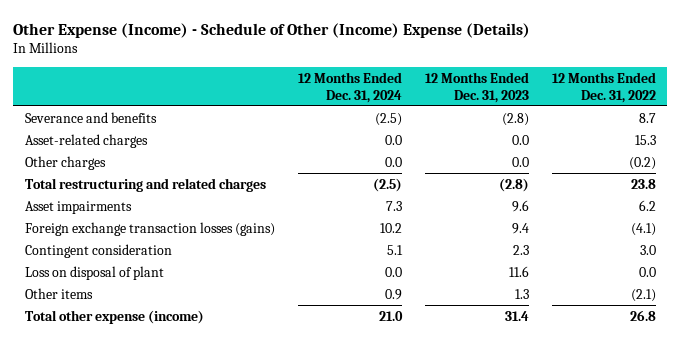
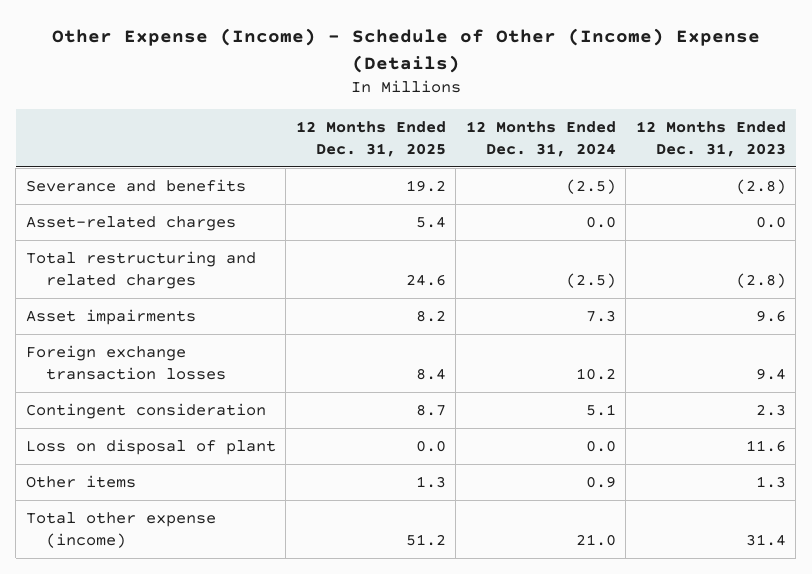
- | 12 Months Ended Dec. 31, 2024 | 12 Months Ended Dec. 31, 2023 | 12 Months Ended Dec. 31, 2022
+ | 12 Months Ended Dec. 31, 2025 | 12 Months Ended Dec. 31, 2024 | 12 Months Ended Dec. 31, 2023
- Other charges | 0.0 | 0.0 | (0.2)
- Foreign exchange transaction losses (gains) | 10.2 | 9.4 | (4.1)
+ Foreign exchange transaction losses | 8.4 | 10.2 | 9.4

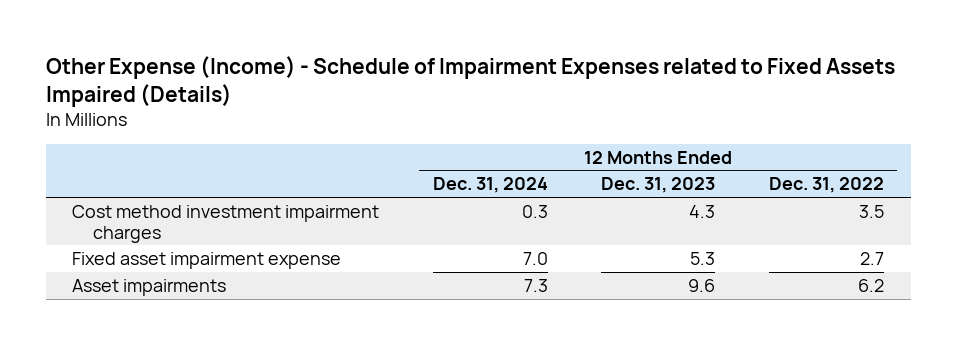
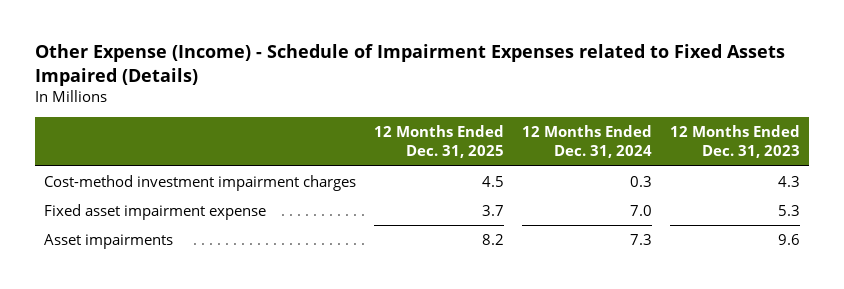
- | 12 Months Ended Dec. 31, 2024 | 12 Months Ended Dec. 31, 2023 | 12 Months Ended Dec. 31, 2022
+ | 12 Months Ended Dec. 31, 2025 | 12 Months Ended Dec. 31, 2024 | 12 Months Ended Dec. 31, 2023
- Cost method investment impairment charges | 0.3 | 4.3 | 3.5
+ Cost-method investment impairment charges | 4.5 | 0.3 | 4.3

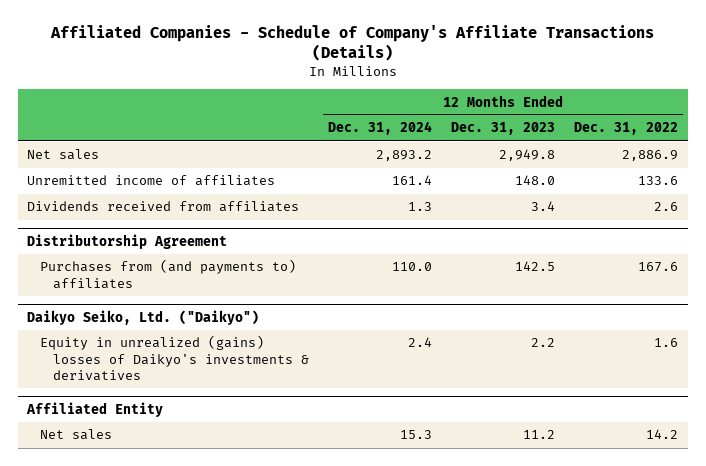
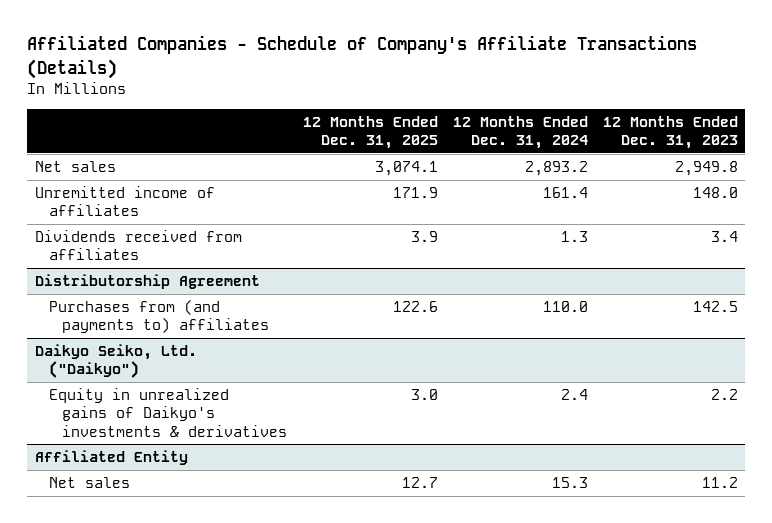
- | 12 Months Ended Dec. 31, 2024 | 12 Months Ended Dec. 31, 2023 | 12 Months Ended Dec. 31, 2022
+ | 12 Months Ended Dec. 31, 2025 | 12 Months Ended Dec. 31, 2024 | 12 Months Ended Dec. 31, 2023
@ Daikyo Seiko, Ltd. ("Daikyo")
- Equity in unrealized (gains) losses of Daikyo's investments & derivatives | 2.4 | 2.2 | 1.6
+ Equity in unrealized gains of Daikyo's investments & derivatives | 3.0 | 2.4 | 2.2

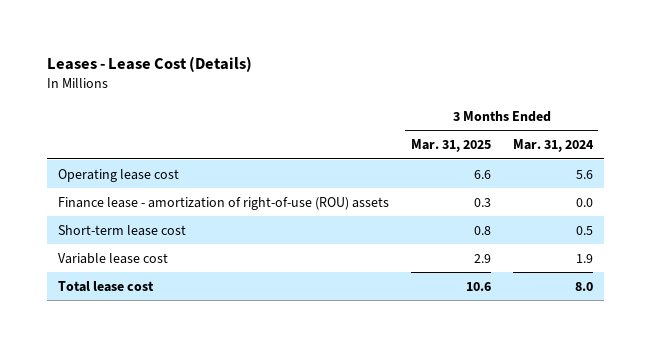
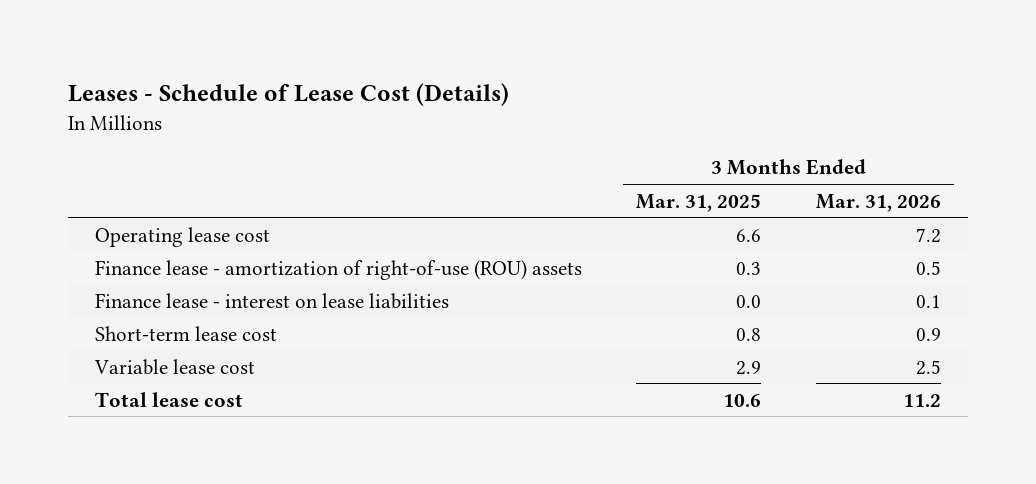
- Leases - Lease Cost (Details)
+ Leases - Schedule of Lease Cost (Details)
- | 3 Months Ended Mar. 31, 2025 | 3 Months Ended Mar. 31, 2024
+ | 3 Months Ended Mar. 31, 2025 | 3 Months Ended Mar. 31, 2026
+ Finance lease - interest on lease liabilities | 0.0 | 0.1

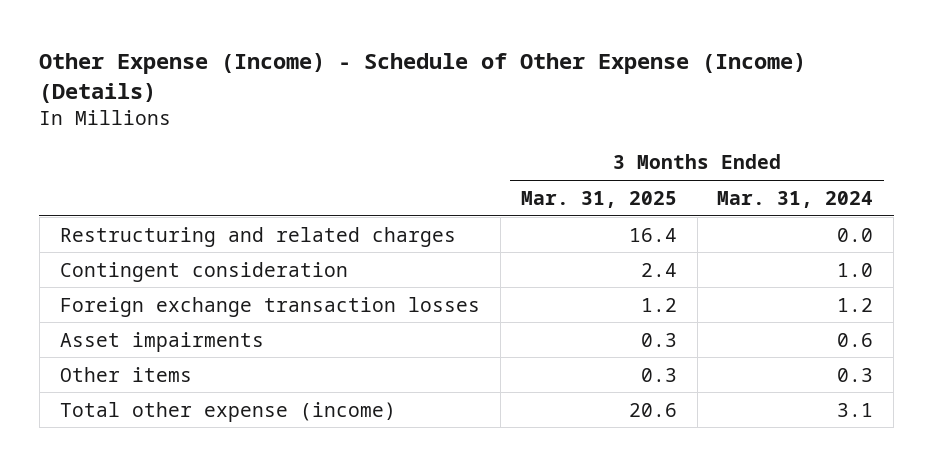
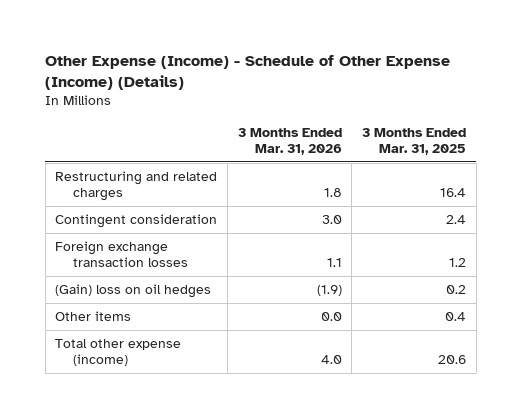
- | 3 Months Ended Mar. 31, 2025 | 3 Months Ended Mar. 31, 2024
+ | 3 Months Ended Mar. 31, 2026 | 3 Months Ended Mar. 31, 2025
- Asset impairments | 0.3 | 0.6
- Other items | 0.3 | 0.3
+ (Gain) loss on oil hedges | (1.9) | 0.2
+ Other items | 0.0 | 0.4

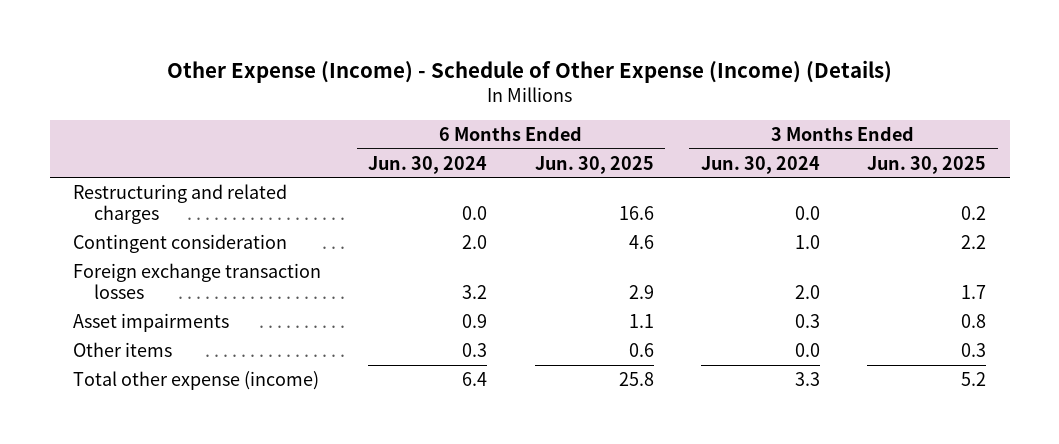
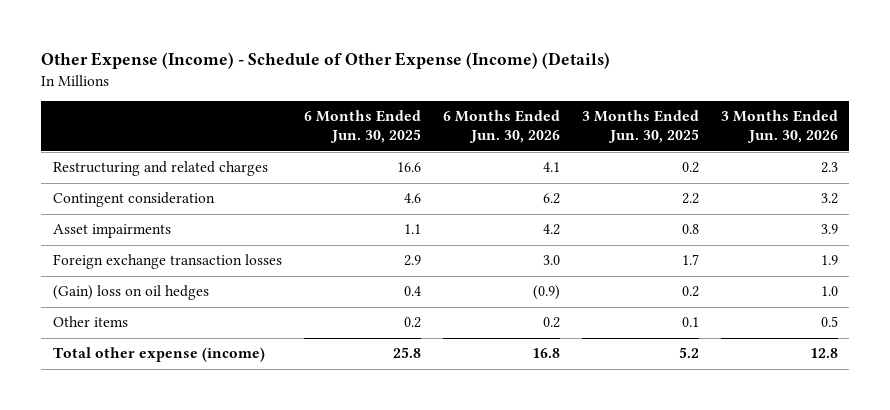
- | 6 Months Ended Jun. 30, 2024 | 6 Months Ended Jun. 30, 2025 | 3 Months Ended Jun. 30, 2024 | 3 Months Ended Jun. 30, 2025
+ | 6 Months Ended Jun. 30, 2025 | 6 Months Ended Jun. 30, 2026 | 3 Months Ended Jun. 30, 2025 | 3 Months Ended Jun. 30, 2026
- Other items | 0.3 | 0.6 | 0.0 | 0.3
moved down: Foreign exchange transaction losses | 2.9 | 3.0 | 1.7 | 1.9
+ (Gain) loss on oil hedges | 0.4 | (0.9) | 0.2 | 1.0
+ Other items | 0.2 | 0.2 | 0.1 | 0.5

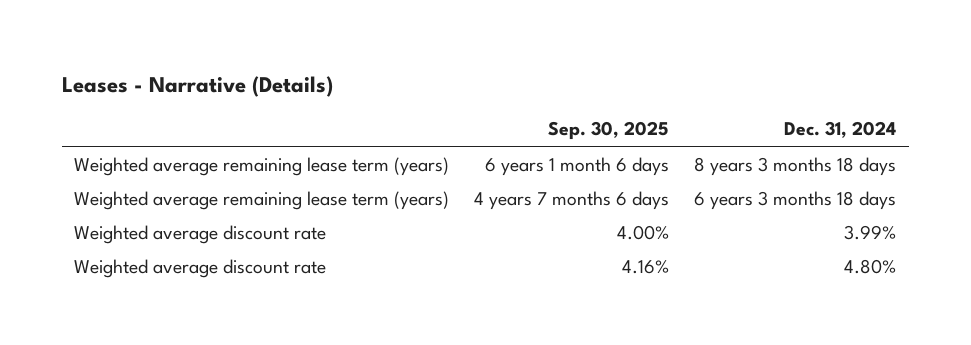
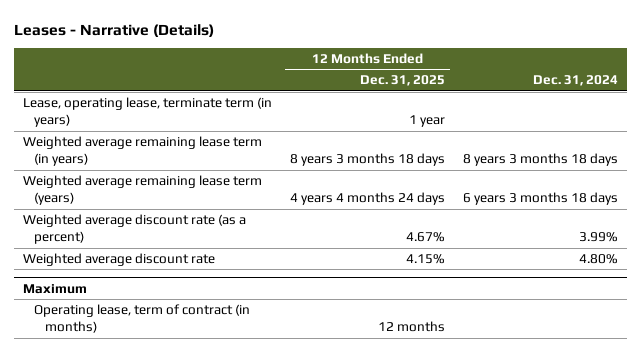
- | Sep. 30, 2025 | Dec. 31, 2024
+ | 12 Months Ended Dec. 31, 2025 | Dec. 31, 2024
- Weighted average remaining lease term (years) | 6 years 1 month 6 days | 8 years 3 months 18 days
+ Lease, operating lease, terminate term (in years) | 1 year |
+ Weighted average remaining lease term (in years) | 8 years 3 months 18 days | 8 years 3 months 18 days
- Weighted average discount rate | 4.00% | 3.99%
+ Weighted average discount rate (as a percent) | 4.67% | 3.99%
+ Maximum
+ Operating lease, term of contract (in months) | 12 months |

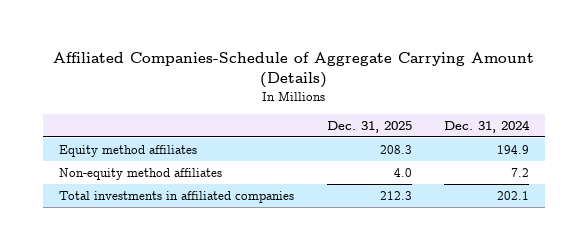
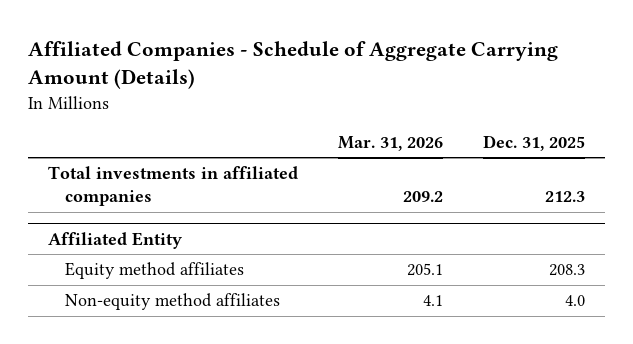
- Affiliated Companies-Schedule of Aggregate Carrying Amount (Details)
+ Affiliated Companies - Schedule of Aggregate Carrying Amount (Details)
- | Dec. 31, 2025 | Dec. 31, 2024
+ | Mar. 31, 2026 | Dec. 31, 2025
moved up: Total investments in affiliated companies | 209.2 | 212.3
+ Affiliated Entity

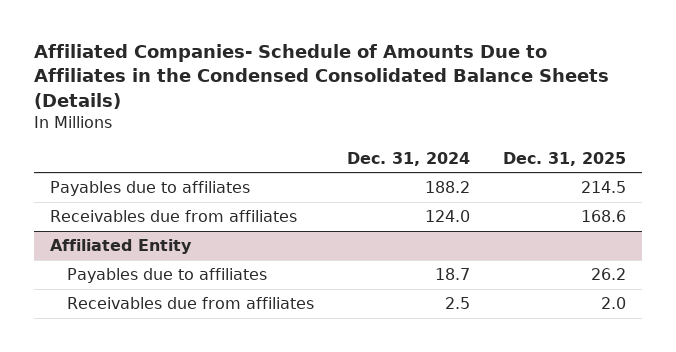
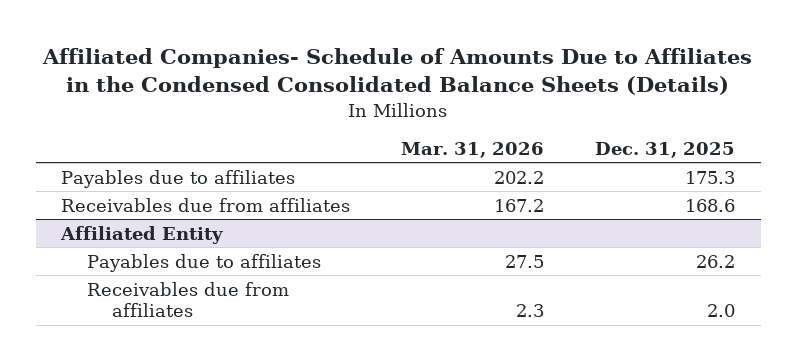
- | Dec. 31, 2024 | Dec. 31, 2025
+ | Mar. 31, 2026 | Dec. 31, 2025
- Payables due to affiliates | 188.2 | 214.5
+ Payables due to affiliates | 202.2 | 175.3

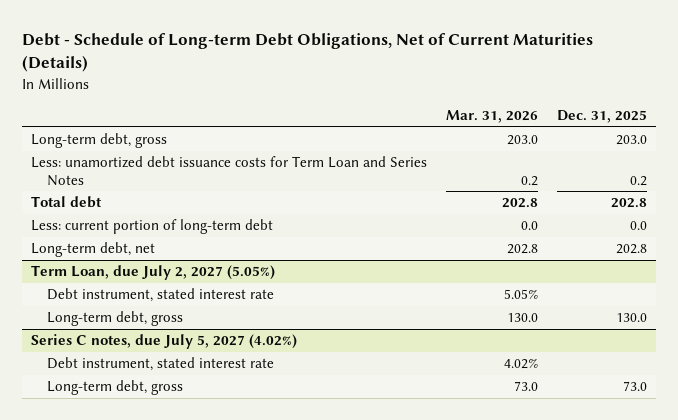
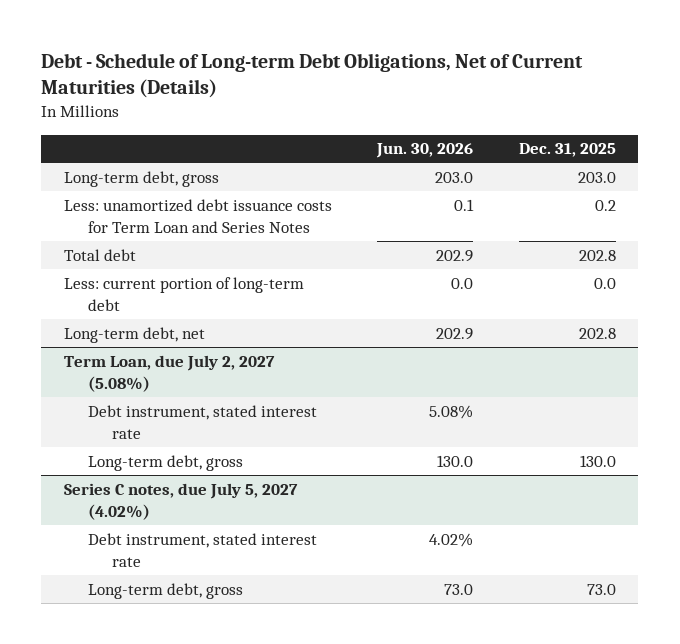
- | Mar. 31, 2026 | Dec. 31, 2025
+ | Jun. 30, 2026 | Dec. 31, 2025
- Term Loan, due July 2, 2027 (5.05%)
+ Term Loan, due July 2, 2027 (5.08%)

